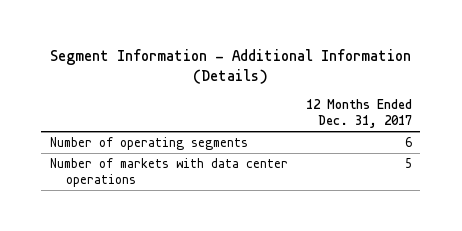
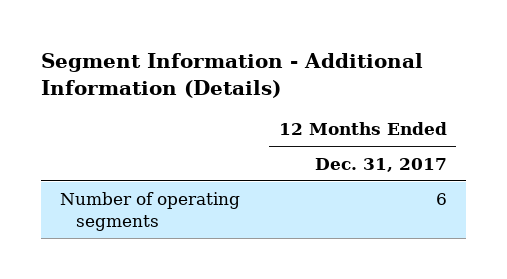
- Number of markets with data center operations | 5

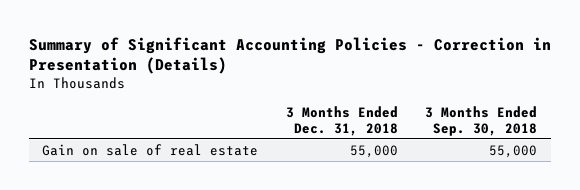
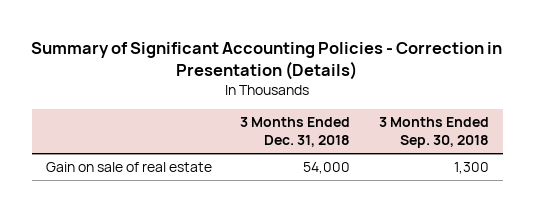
- Gain on sale of real estate | 55,000 | 55,000
+ Gain on sale of real estate | 54,000 | 1,300

